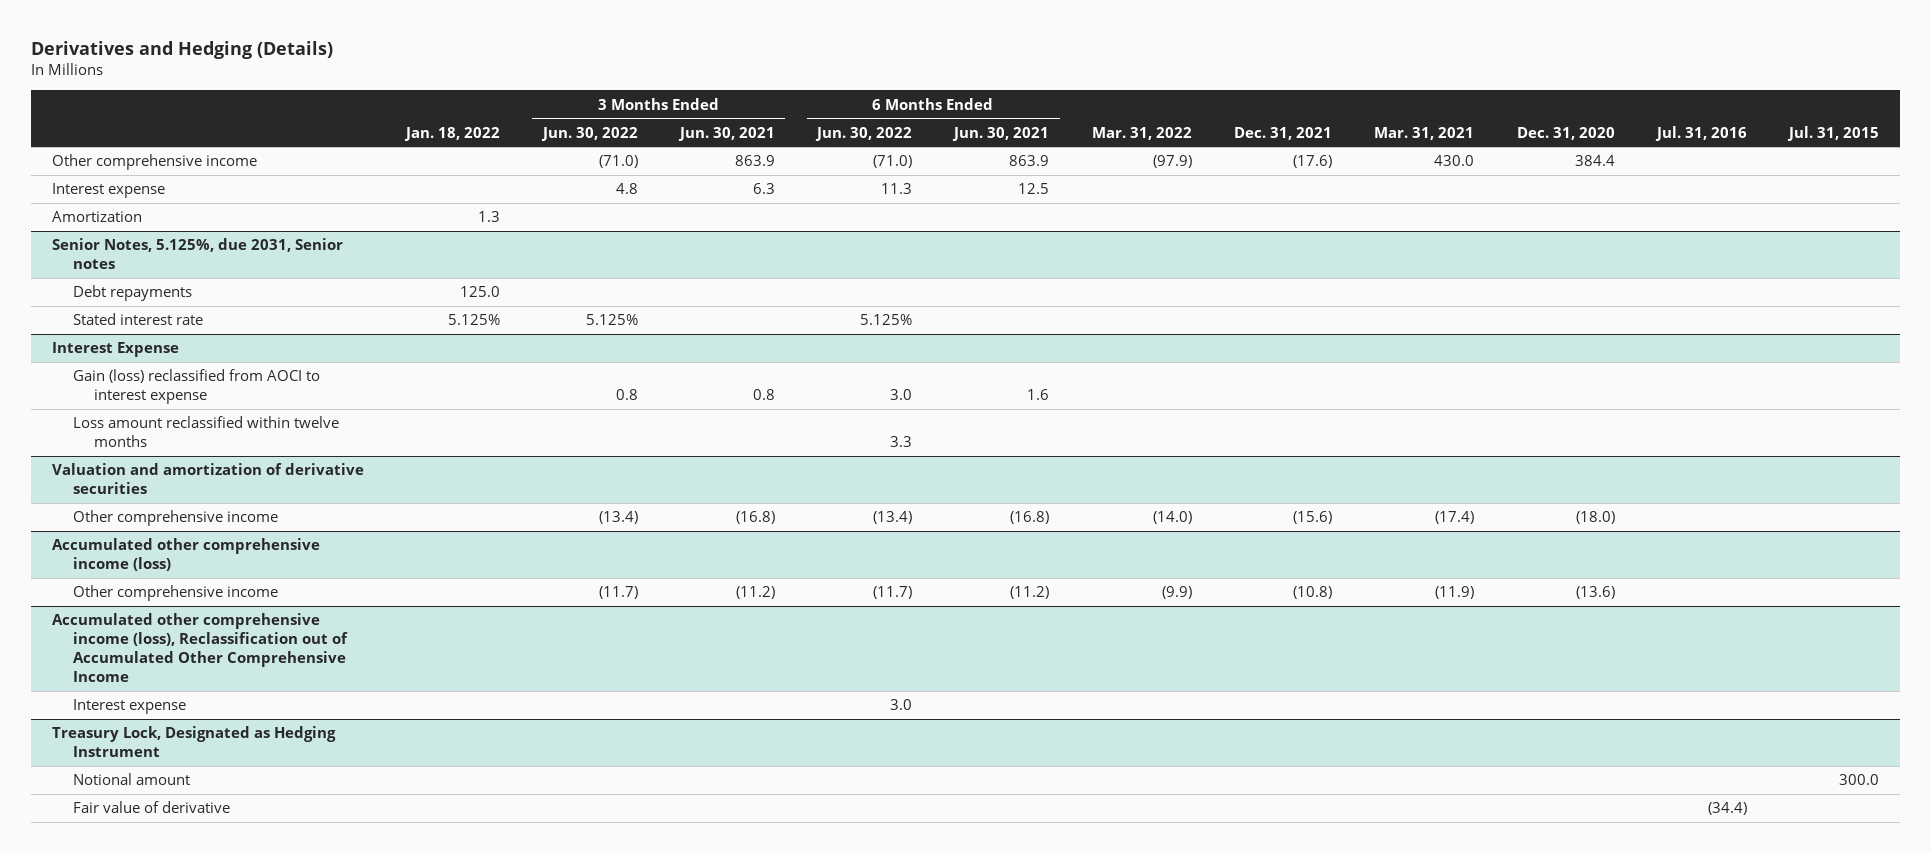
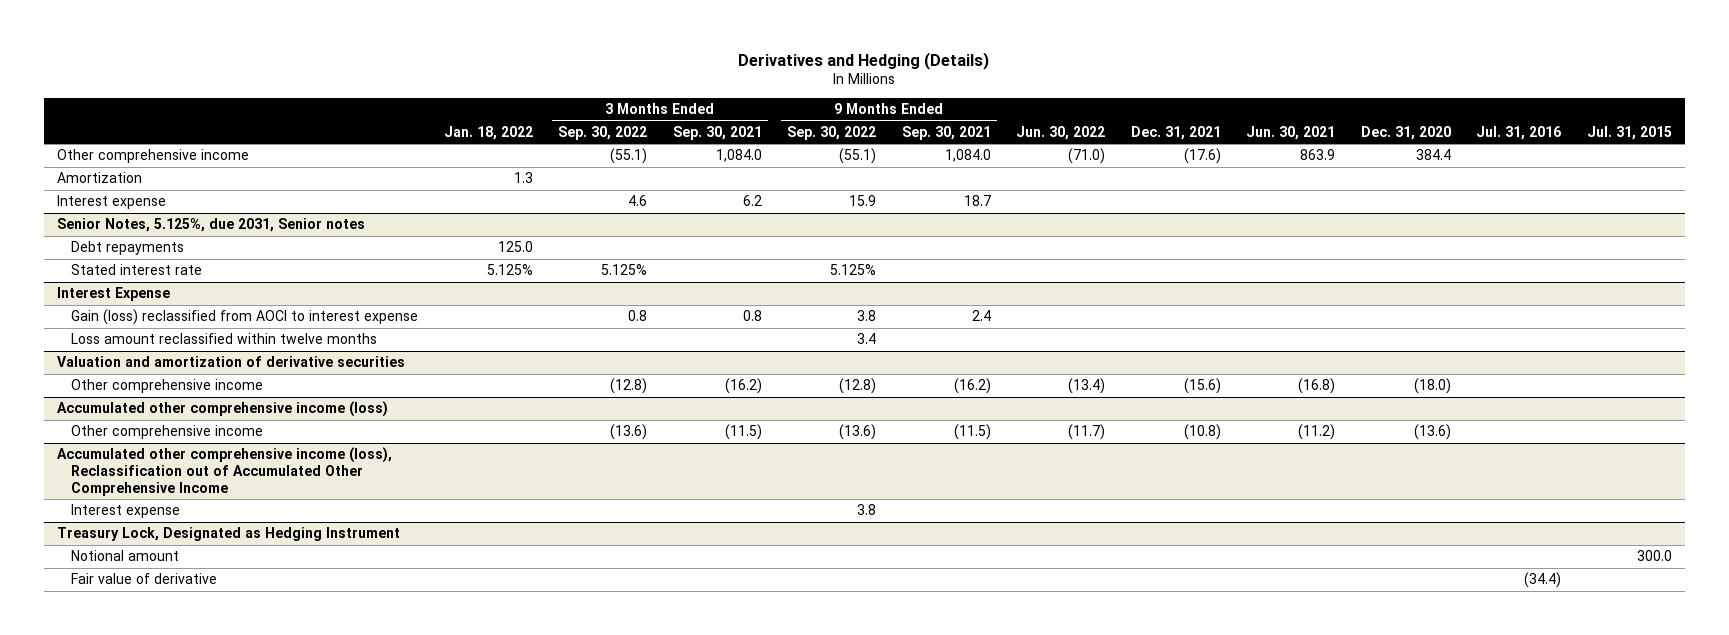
- | Jan. 18, 2022 | 3 Months Ended Jun. 30, 2022 | 3 Months Ended Jun. 30, 2021 | 6 Months Ended Jun. 30, 2022 | 6 Months Ended Jun. 30, 2021 | Mar. 31, 2022 | Dec. 31, 2021 | Mar. 31, 2021 | Dec. 31, 2020 | Jul. 31, 2016 | Jul. 31, 2015
+ | Jan. 18, 2022 | 3 Months Ended Sep. 30, 2022 | 3 Months Ended Sep. 30, 2021 | 9 Months Ended Sep. 30, 2022 | 9 Months Ended Sep. 30, 2021 | Jun. 30, 2022 | Dec. 31, 2021 | Jun. 30, 2021 | Dec. 31, 2020 | Jul. 31, 2016 | Jul. 31, 2015
moved down: Interest expense | | 4.6 | 6.2 | 15.9 | 18.7 | | | | | |

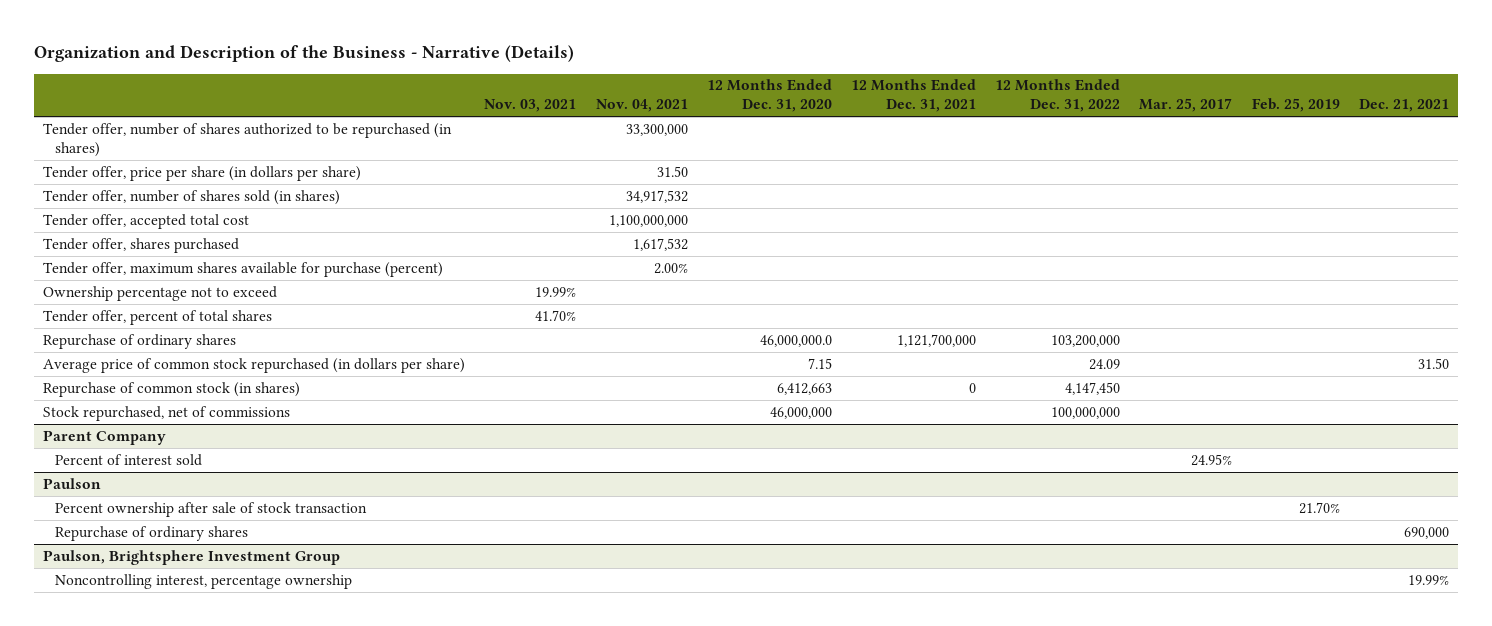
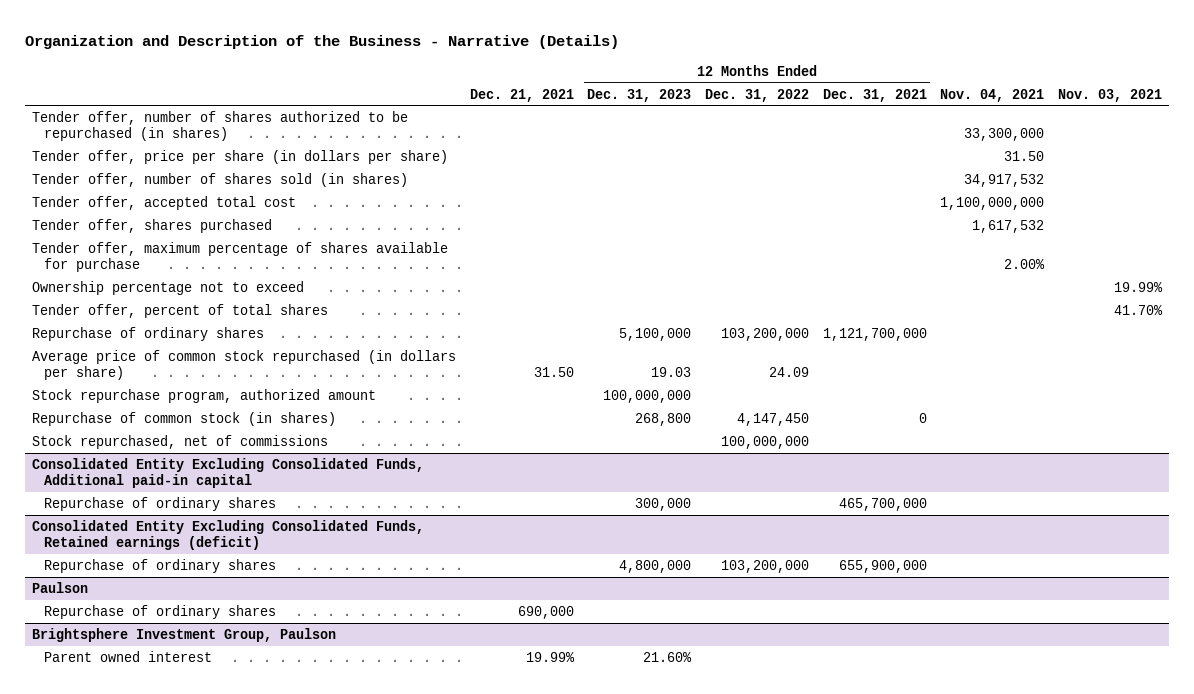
- | Nov. 03, 2021 | Nov. 04, 2021 | 12 Months Ended Dec. 31, 2020 | 12 Months Ended Dec. 31, 2021 | 12 Months Ended Dec. 31, 2022 | Mar. 25, 2017 | Feb. 25, 2019 | Dec. 21, 2021
+ | Dec. 21, 2021 | 12 Months Ended Dec. 31, 2023 | 12 Months Ended Dec. 31, 2022 | 12 Months Ended Dec. 31, 2021 | Nov. 04, 2021 | Nov. 03, 2021
- Tender offer, maximum shares available for purchase (percent) | | 2.00% | | | | | |
+ Tender offer, maximum percentage of shares available for purchase | | | | | 2.00% |
+ Stock repurchase program, authorized amount | | 100,000,000 | | | |
- Parent Company
- Percent of interest sold | | | | | | 24.95% | |
+ Consolidated Entity Excluding Consolidated Funds, Additional paid-in capital
+ Repurchase of ordinary shares | | 300,000 | | 465,700,000 | |
+ Consolidated Entity Excluding Consolidated Funds, Retained earnings (deficit)
+ Repurchase of ordinary shares | | 4,800,000 | 103,200,000 | 655,900,000 | |
@ Paulson
- Percent ownership after sale of stock transaction | | | | | | | 21.70% |
- Paulson, Brightsphere Investment Group
- Noncontrolling interest, percentage ownership | | | | | | | | 19.99%
+ Brightsphere Investment Group, Paulson
+ Parent owned interest | 19.99% | 21.60% | | | |

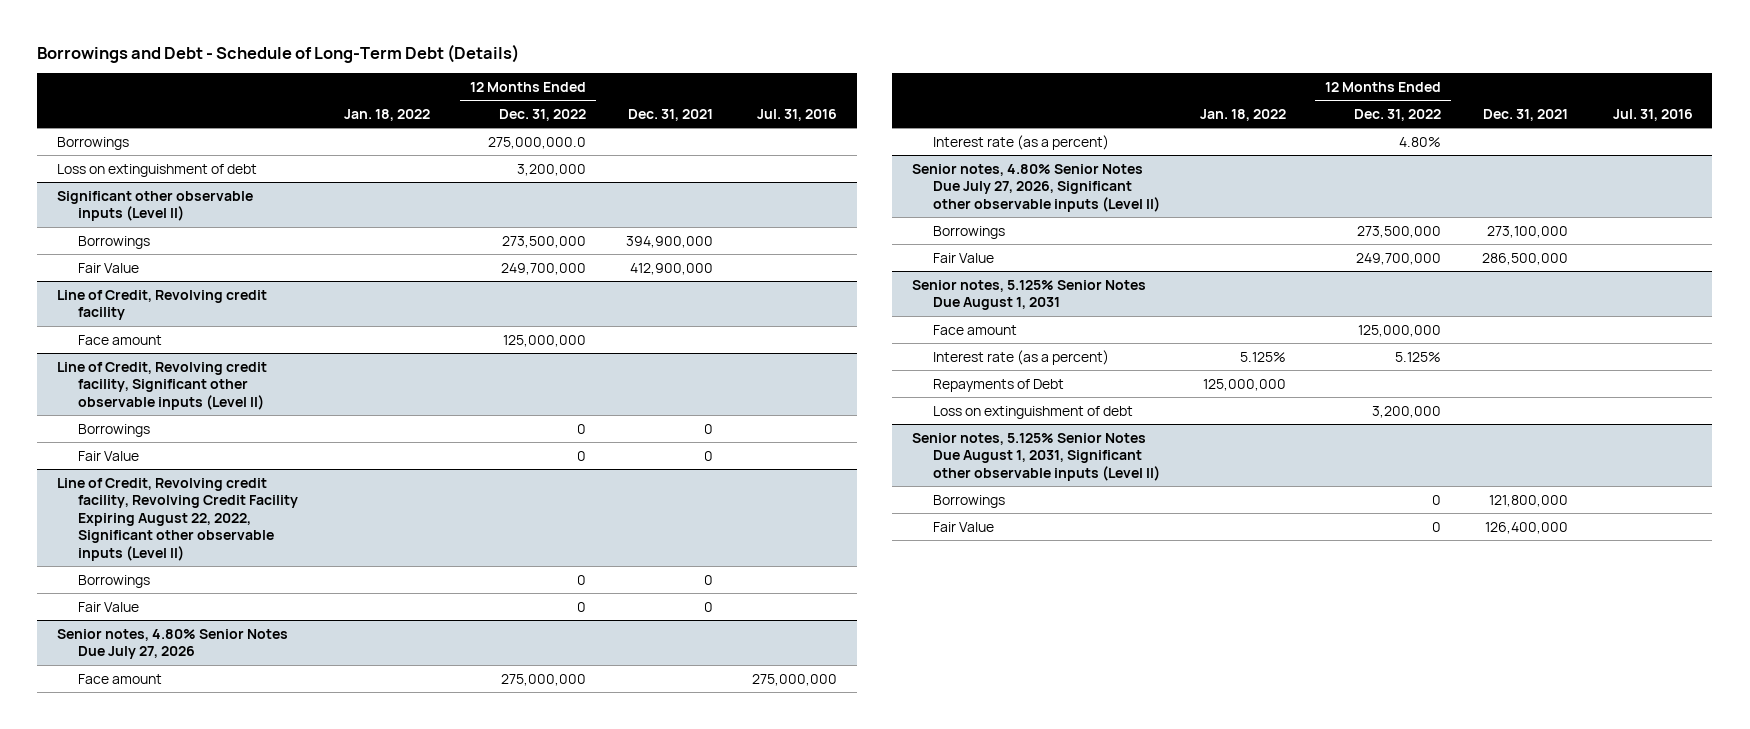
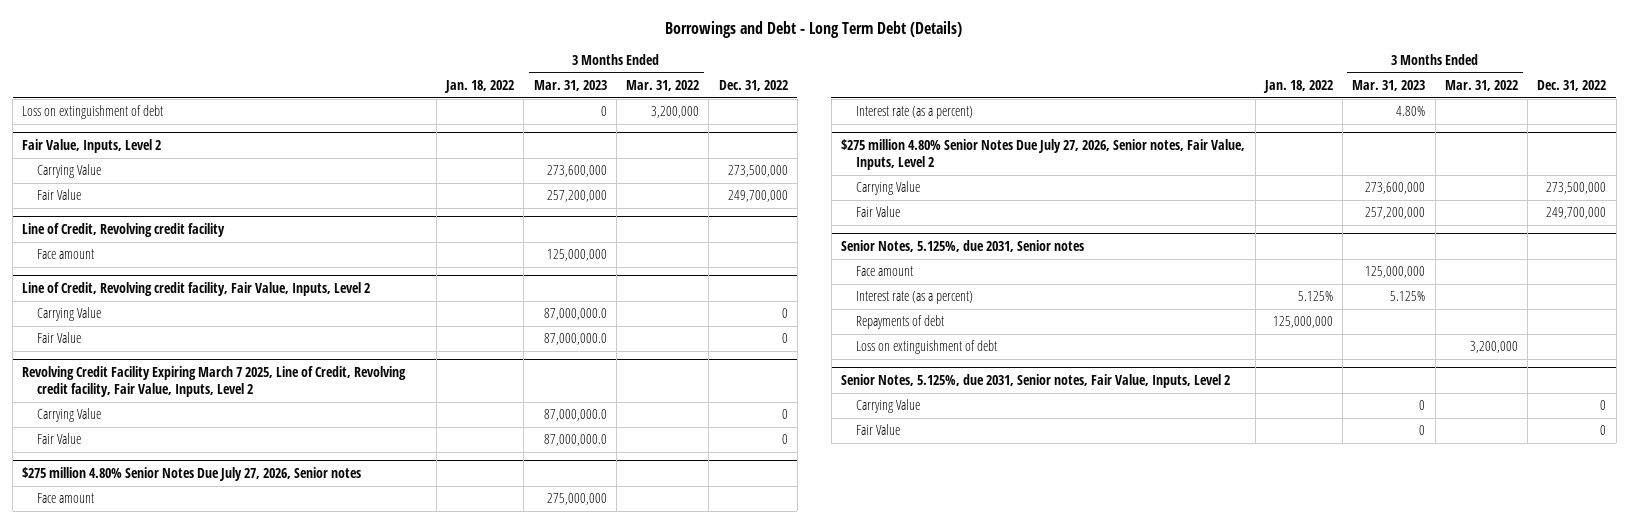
- Borrowings and Debt - Schedule of Long-Term Debt (Details)
+ Borrowings and Debt - Long Term Debt (Details)
- | Jan. 18, 2022 | 12 Months Ended Dec. 31, 2022 | Dec. 31, 2021 | Jul. 31, 2016
+ | Jan. 18, 2022 | 3 Months Ended Mar. 31, 2023 | 3 Months Ended Mar. 31, 2022 | Dec. 31, 2022
- Borrowings | | 275,000,000.0 | |
- Significant other observable inputs (Level II)
- Borrowings | | 273,500,000 | 394,900,000 |
+ Fair Value, Inputs, Level 2
+ Carrying Value | | 273,600,000 | | 273,500,000
- Line of Credit, Revolving credit facility, Significant other observable inputs (Level II)
- Borrowings | | 0 | 0 |
+ Line of Credit, Revolving credit facility, Fair Value, Inputs, Level 2
+ Carrying Value | | 87,000,000.0 | | 0
- Line of Credit, Revolving credit facility, Revolving Credit Facility Expiring August 22, 2022, Significant other observable inputs (Level II)
- Borrowings | | 0 | 0 |
- Fair Value | | 0 | 0 |
- Senior notes, 4.80% Senior Notes Due July 27, 2026
+ Revolving Credit Facility Expiring March 7 2025, Line of Credit, Revolving credit facility, Fair Value, Inputs, Level 2
+ Carrying Value | | 87,000,000.0 | | 0
+ Fair Value | | 87,000,000.0 | | 0
+ $275 million 4.80% Senior Notes Due July 27, 2026, Senior notes
- Senior notes, 4.80% Senior Notes Due July 27, 2026, Significant other observable inputs (Level II)
- Borrowings | | 273,500,000 | 273,100,000 |
+ $275 million 4.80% Senior Notes Due July 27, 2026, Senior notes, Fair Value, Inputs, Level 2
+ Carrying Value | | 273,600,000 | | 273,500,000
- Senior notes, 5.125% Senior Notes Due August 1, 2031
+ Senior Notes, 5.125%, due 2031, Senior notes
- Repayments of Debt | 125,000,000 | | |
+ Repayments of debt | 125,000,000 | | |
- Senior notes, 5.125% Senior Notes Due August 1, 2031, Significant other observable inputs (Level II)
- Borrowings | | 0 | 121,800,000 |
- Fair Value | | 0 | 126,400,000 |
+ Senior Notes, 5.125%, due 2031, Senior notes, Fair Value, Inputs, Level 2
+ Carrying Value | | 0 | | 0
+ Fair Value | | 0 | | 0

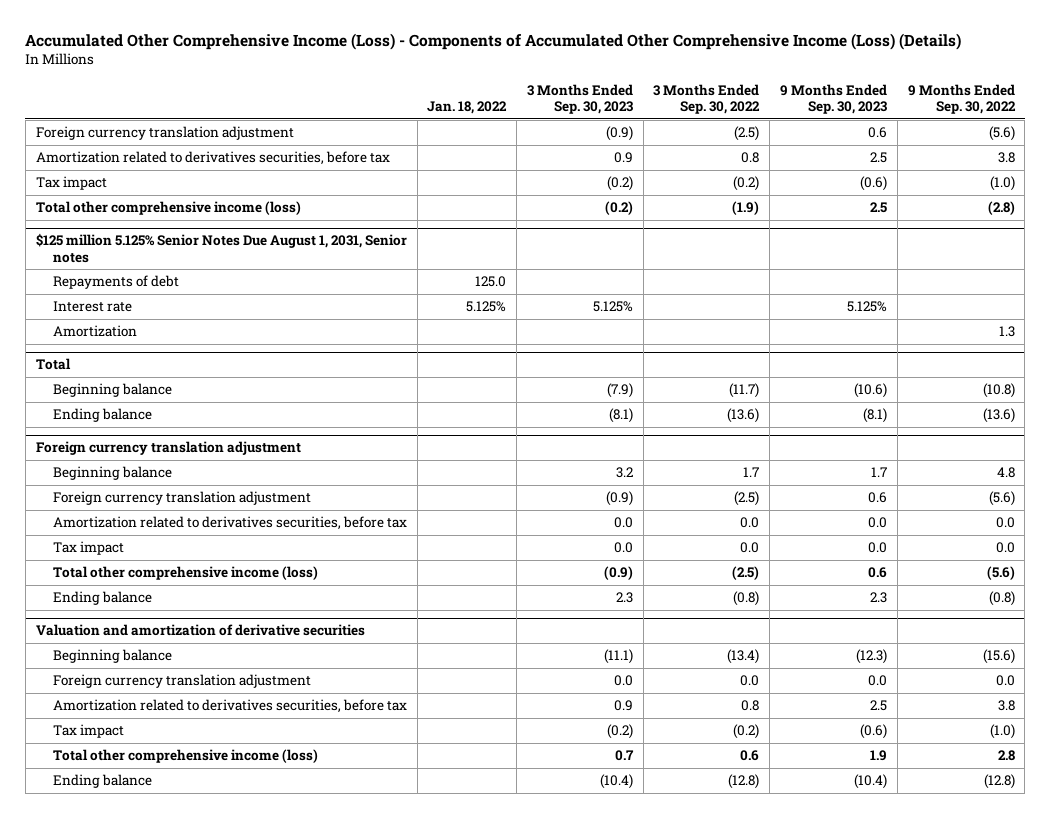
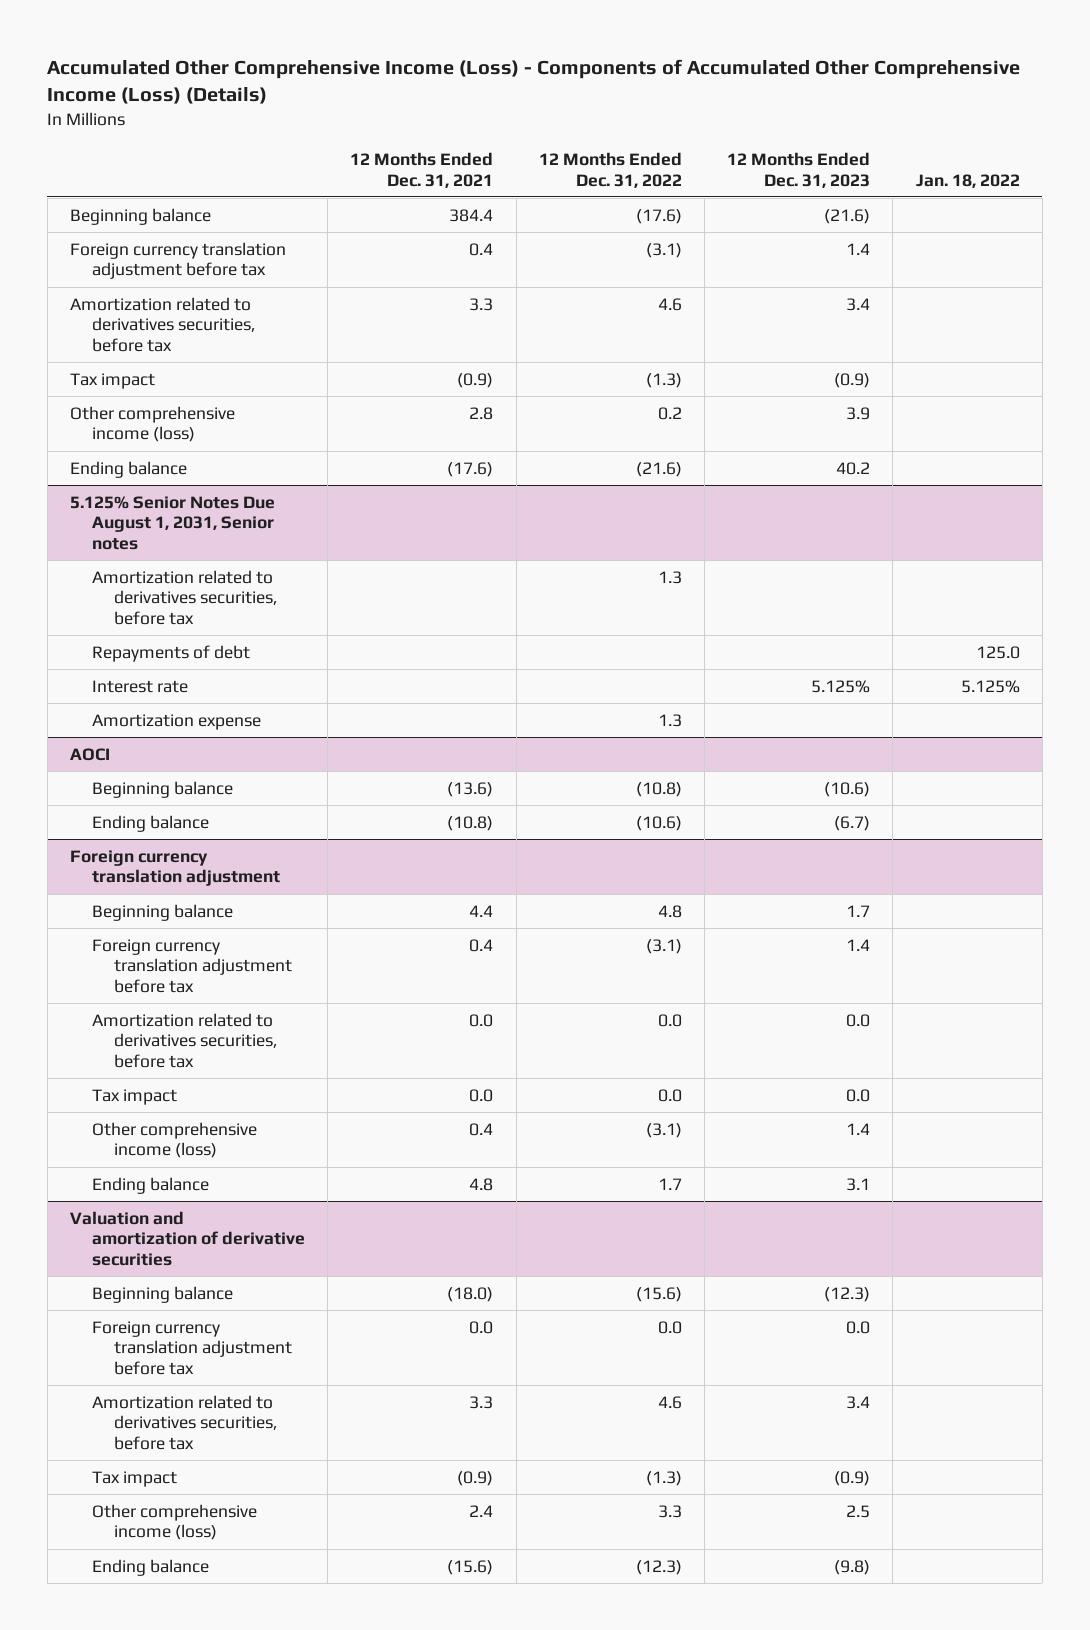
- | Jan. 18, 2022 | 3 Months Ended Sep. 30, 2023 | 3 Months Ended Sep. 30, 2022 | 9 Months Ended Sep. 30, 2023 | 9 Months Ended Sep. 30, 2022
+ | 12 Months Ended Dec. 31, 2021 | 12 Months Ended Dec. 31, 2022 | 12 Months Ended Dec. 31, 2023 | Jan. 18, 2022
- Foreign currency translation adjustment | | (0.9) | (2.5) | 0.6 | (5.6)
+ Beginning balance | 384.4 | (17.6) | (21.6) |
+ Foreign currency translation adjustment before tax | 0.4 | (3.1) | 1.4 |
- Total other comprehensive income (loss) | | (0.2) | (1.9) | 2.5 | (2.8)
- $125 million 5.125% Senior Notes Due August 1, 2031, Senior notes
+ Other comprehensive income (loss) | 2.8 | 0.2 | 3.9 |
+ Ending balance | (17.6) | (21.6) | 40.2 |
+ 5.125% Senior Notes Due August 1, 2031, Senior notes
+ Amortization related to derivatives securities, before tax | | 1.3 | |
- Amortization | | | | | 1.3
- Total
- Beginning balance | | (7.9) | (11.7) | (10.6) | (10.8)
- Ending balance | | (8.1) | (13.6) | (8.1) | (13.6)
+ Amortization expense | | 1.3 | |
+ AOCI
+ Beginning balance | (13.6) | (10.8) | (10.6) |
+ Ending balance | (10.8) | (10.6) | (6.7) |
@ Foreign currency translation adjustment
- Foreign currency translation adjustment | | (0.9) | (2.5) | 0.6 | (5.6)
+ Foreign currency translation adjustment before tax | 0.4 | (3.1) | 1.4 |
- Total other comprehensive income (loss) | | (0.9) | (2.5) | 0.6 | (5.6)
+ Other comprehensive income (loss) | 0.4 | (3.1) | 1.4 |
@ Valuation and amortization of derivative securities
- Foreign currency translation adjustment | | 0.0 | 0.0 | 0.0 | 0.0
+ Foreign currency translation adjustment before tax | 0.0 | 0.0 | 0.0 |
- Total other comprehensive income (loss) | | 0.7 | 0.6 | 1.9 | 2.8
+ Other comprehensive income (loss) | 2.4 | 3.3 | 2.5 |

